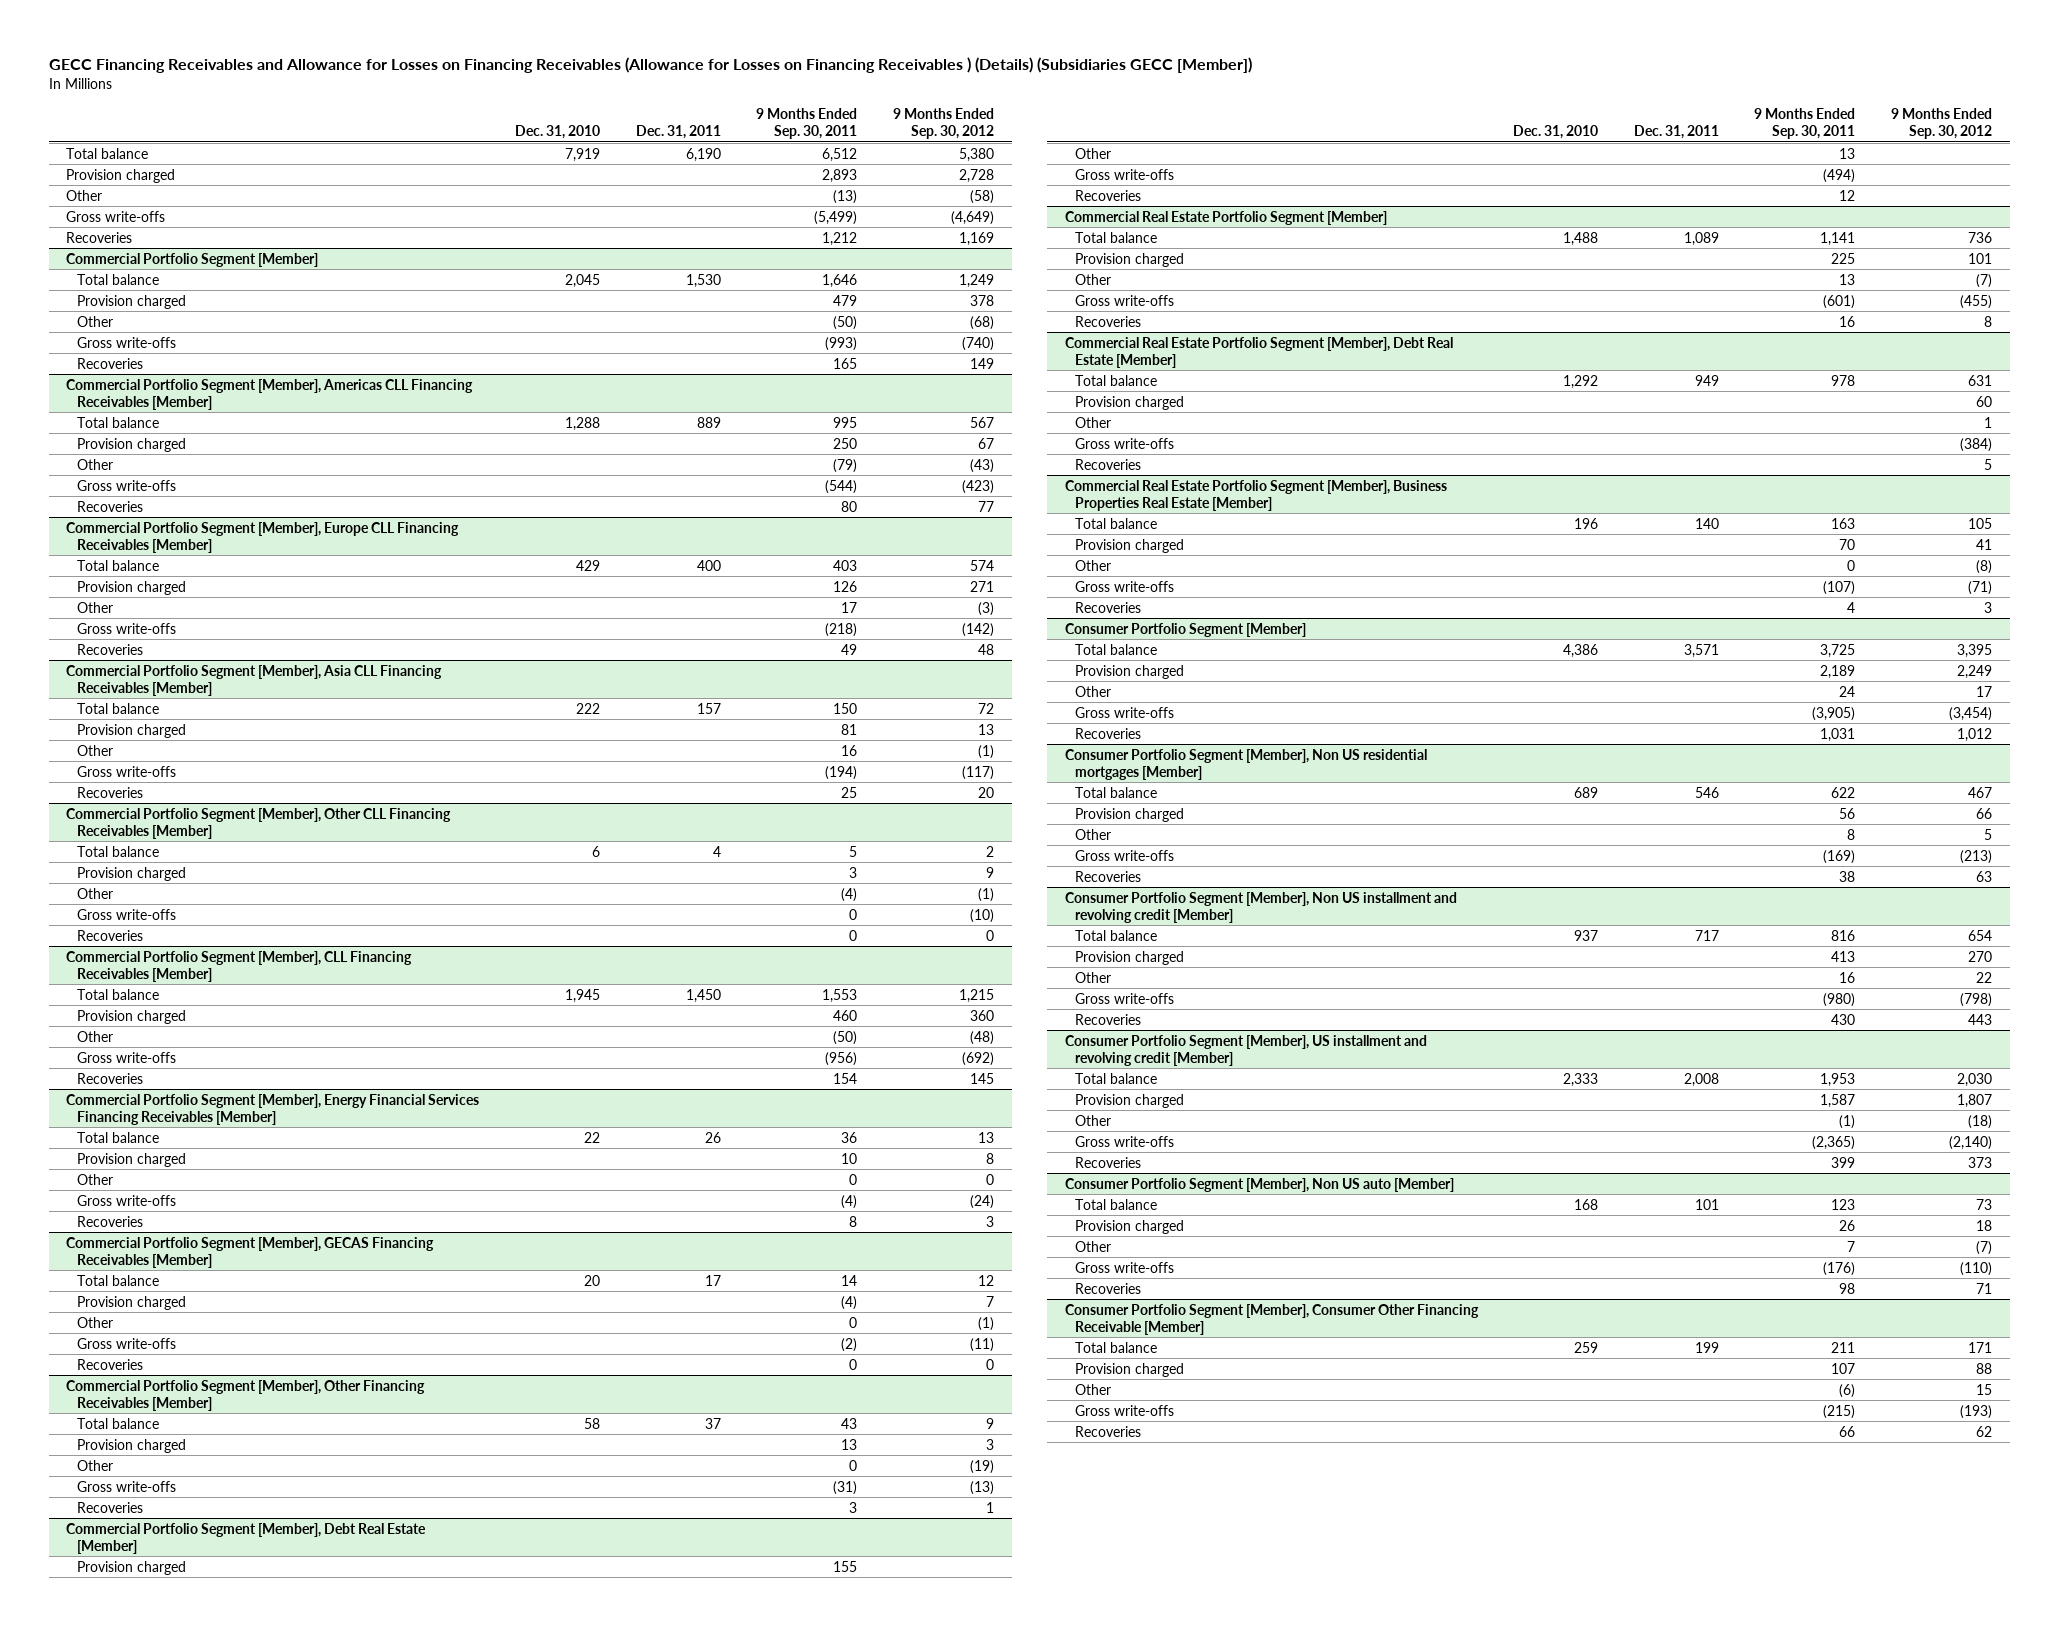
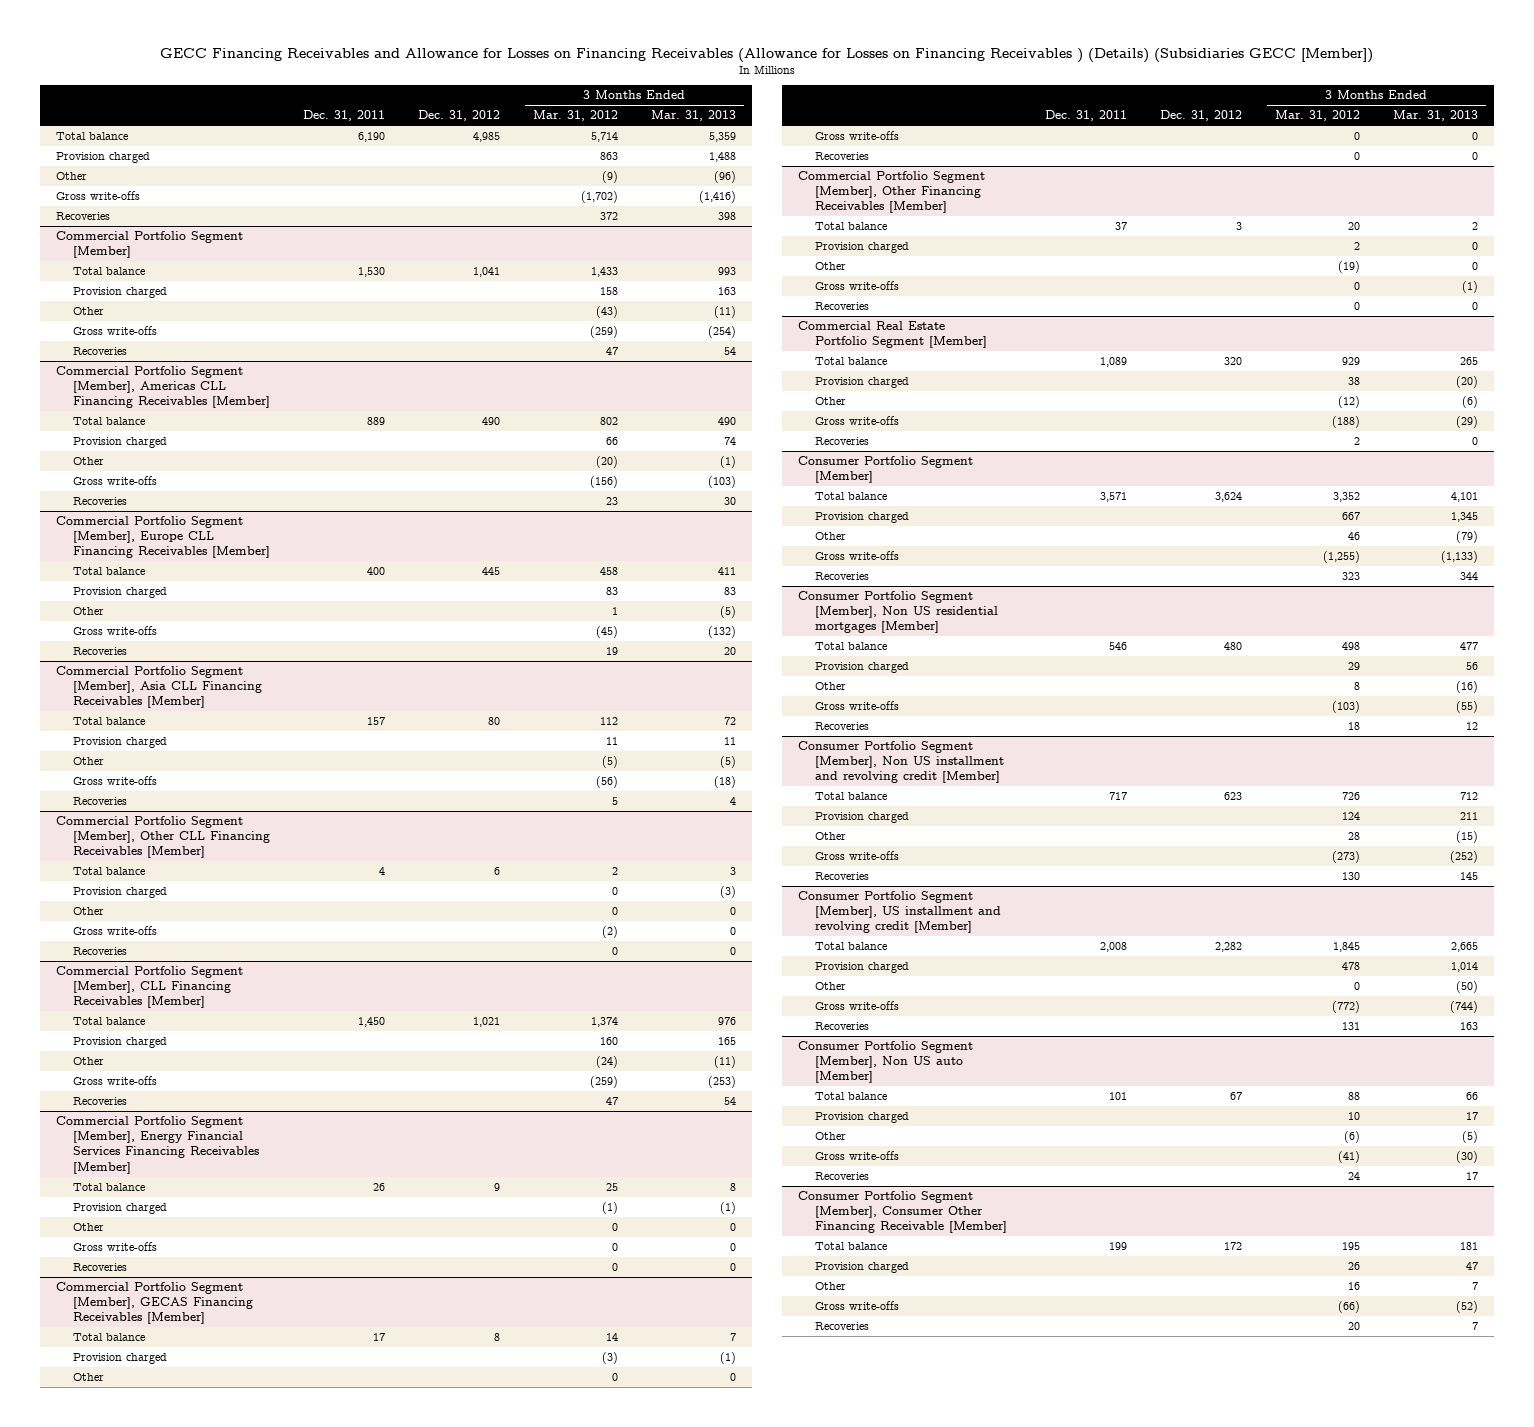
- | Dec. 31, 2010 | Dec. 31, 2011 | 9 Months Ended Sep. 30, 2011 | 9 Months Ended Sep. 30, 2012
+ | Dec. 31, 2011 | Dec. 31, 2012 | 3 Months Ended Mar. 31, 2012 | 3 Months Ended Mar. 31, 2013
- Commercial Portfolio Segment [Member], Debt Real Estate [Member]
- Provision charged | | | 155 |
- Other | | | 13 |
- Gross write-offs | | | (494) |
- Recoveries | | | 12 |
- Commercial Real Estate Portfolio Segment [Member], Debt Real Estate [Member]
- Total balance | 1,292 | 949 | 978 | 631
- Provision charged | | | | 60
- Other | | | | 1
- Gross write-offs | | | | (384)
- Recoveries | | | | 5
- Commercial Real Estate Portfolio Segment [Member], Business Properties Real Estate [Member]
- Total balance | 196 | 140 | 163 | 105
- Provision charged | | | 70 | 41
- Other | | | 0 | (8)
- Gross write-offs | | | (107) | (71)
- Recoveries | | | 4 | 3

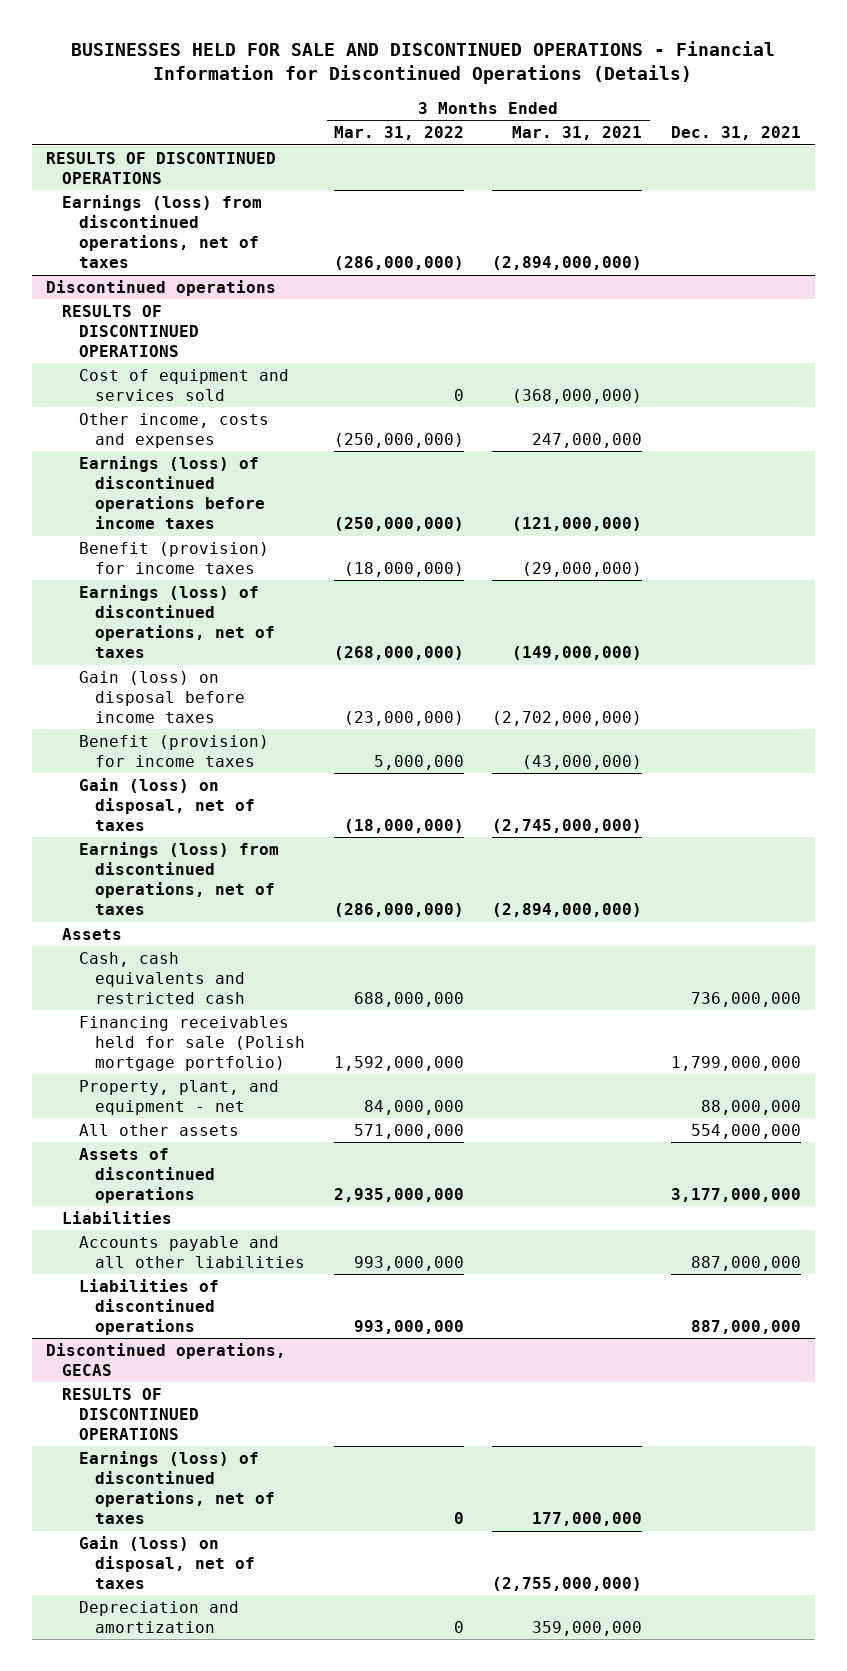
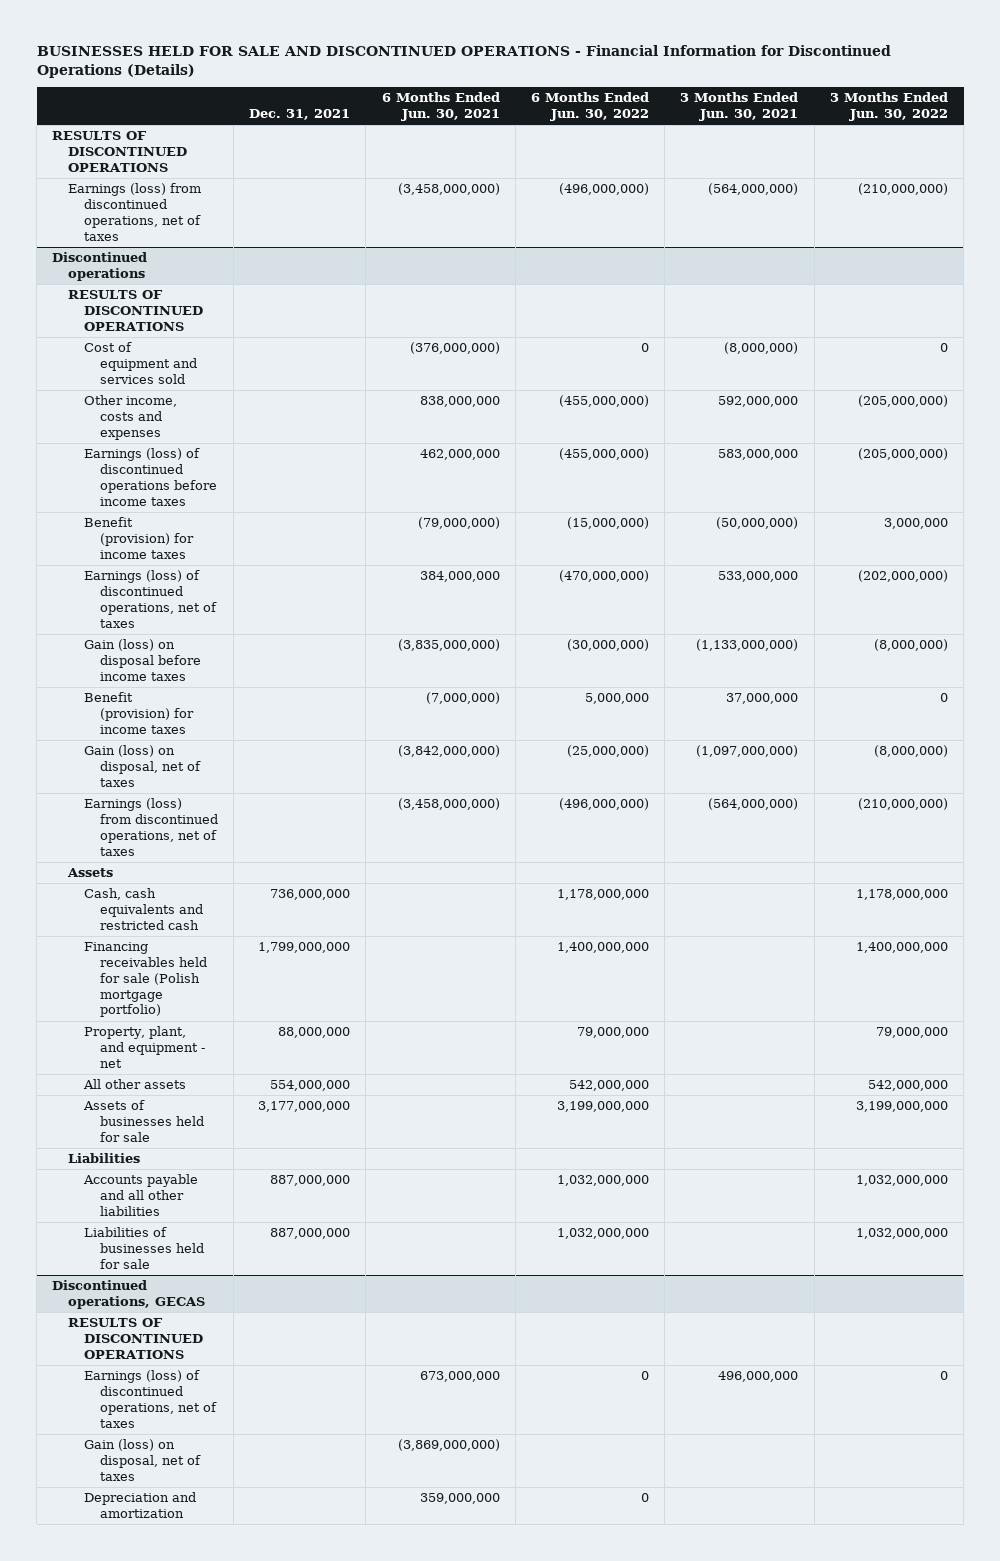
- | 3 Months Ended Mar. 31, 2022 | 3 Months Ended Mar. 31, 2021 | Dec. 31, 2021
+ | Dec. 31, 2021 | 6 Months Ended Jun. 30, 2021 | 6 Months Ended Jun. 30, 2022 | 3 Months Ended Jun. 30, 2021 | 3 Months Ended Jun. 30, 2022
@ Discontinued operations
- Assets of discontinued operations | 2,935,000,000 | | 3,177,000,000
+ Assets of businesses held for sale | 3,177,000,000 | | 3,199,000,000 | | 3,199,000,000
- Liabilities of discontinued operations | 993,000,000 | | 887,000,000
+ Liabilities of businesses held for sale | 887,000,000 | | 1,032,000,000 | | 1,032,000,000

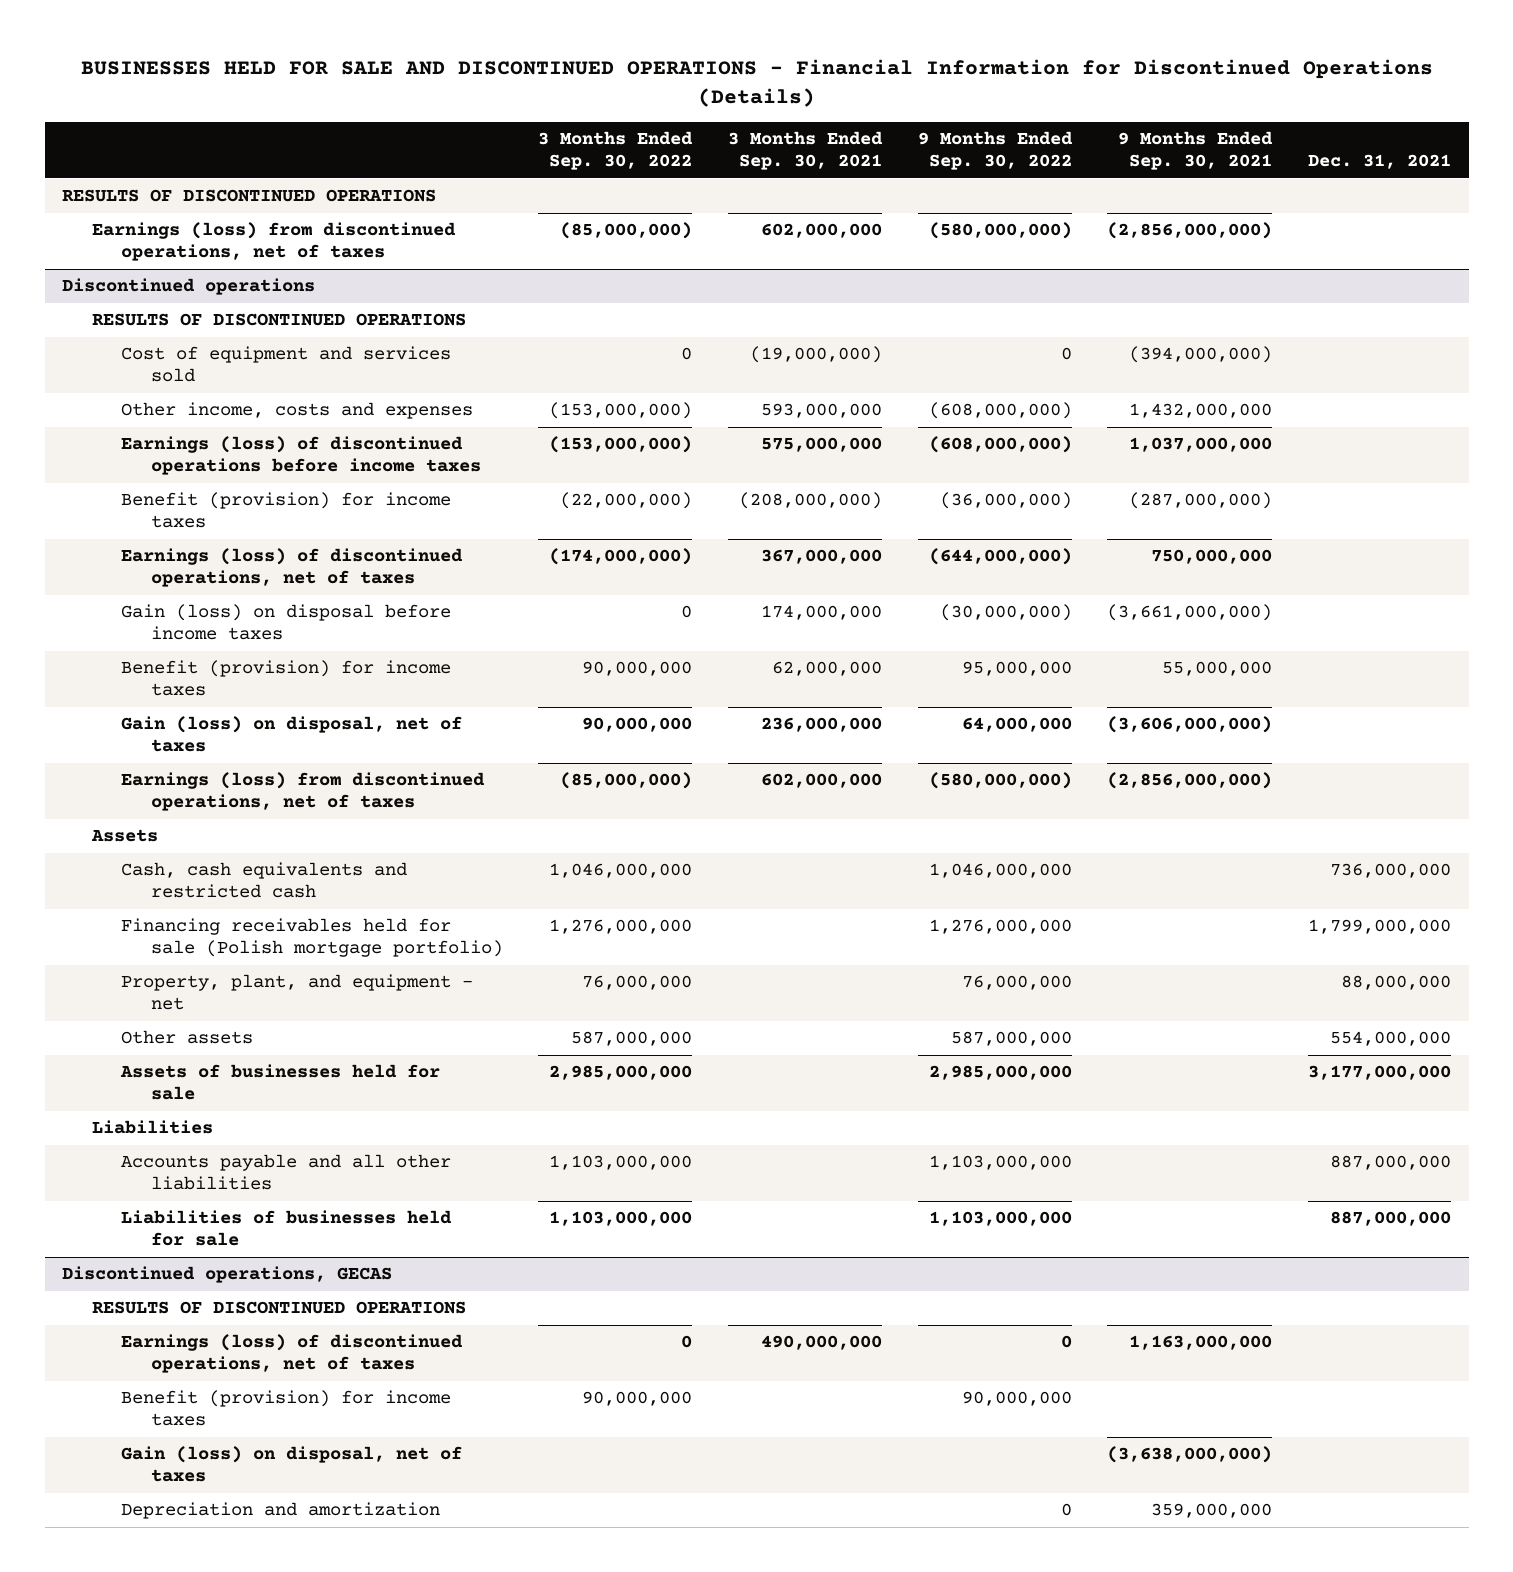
- | Dec. 31, 2021 | 6 Months Ended Jun. 30, 2021 | 6 Months Ended Jun. 30, 2022 | 3 Months Ended Jun. 30, 2021 | 3 Months Ended Jun. 30, 2022
+ | 3 Months Ended Sep. 30, 2022 | 3 Months Ended Sep. 30, 2021 | 9 Months Ended Sep. 30, 2022 | 9 Months Ended Sep. 30, 2021 | Dec. 31, 2021
@ Discontinued operations
- All other assets | 554,000,000 | | 542,000,000 | | 542,000,000
+ Other assets | 587,000,000 | | 587,000,000 | | 554,000,000
@ Discontinued operations, GECAS
+ Benefit (provision) for income taxes | 90,000,000 | | 90,000,000 | |

